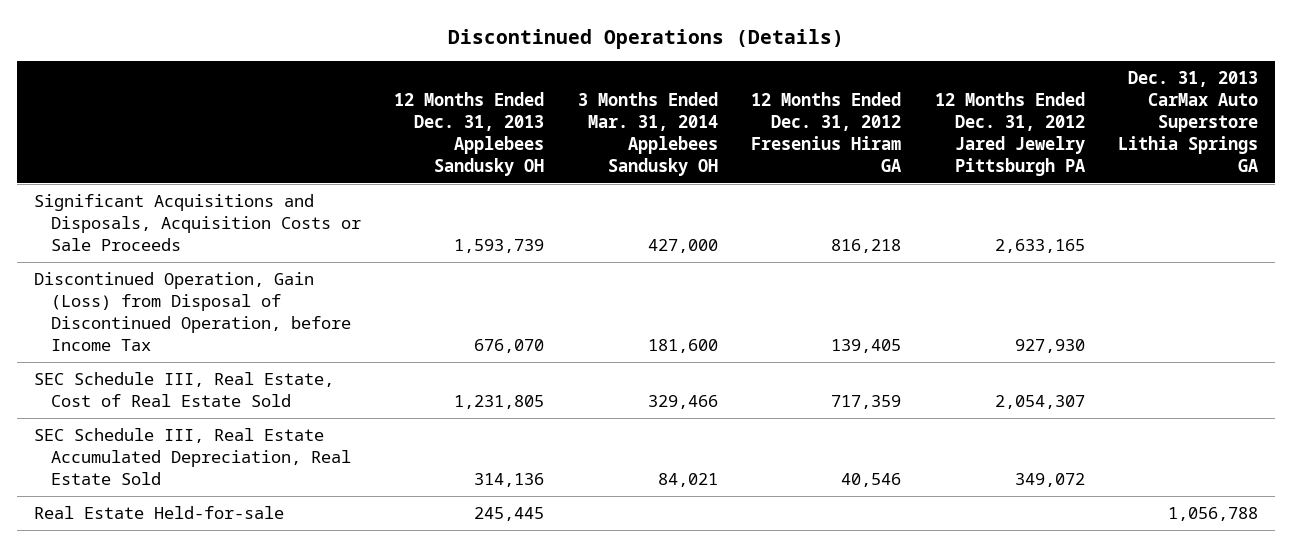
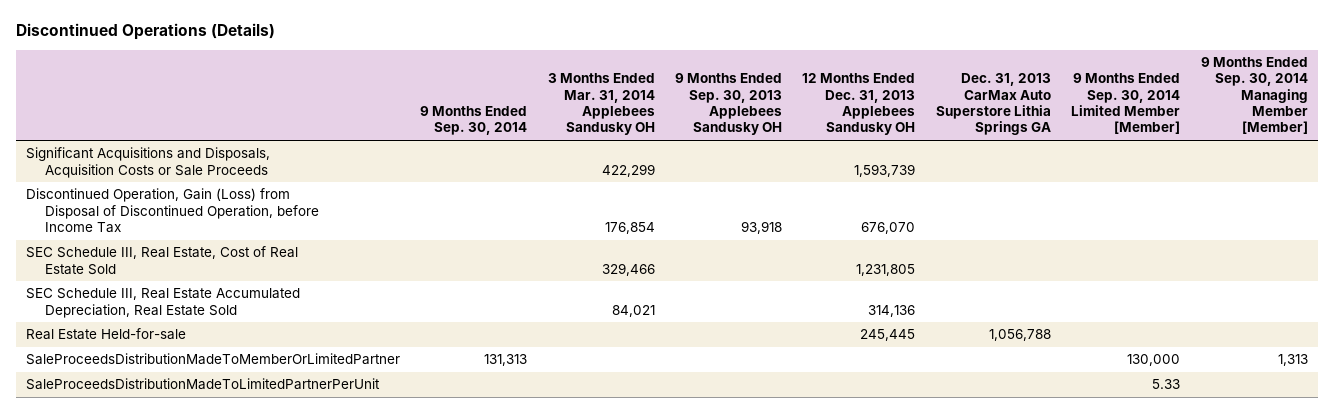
- | 12 Months Ended Dec. 31, 2013 Applebees Sandusky OH | 3 Months Ended Mar. 31, 2014 Applebees Sandusky OH | 12 Months Ended Dec. 31, 2012 Fresenius Hiram GA | 12 Months Ended Dec. 31, 2012 Jared Jewelry Pittsburgh PA | Dec. 31, 2013 CarMax Auto Superstore Lithia Springs GA
+ | 9 Months Ended Sep. 30, 2014 | 3 Months Ended Mar. 31, 2014 Applebees Sandusky OH | 9 Months Ended Sep. 30, 2013 Applebees Sandusky OH | 12 Months Ended Dec. 31, 2013 Applebees Sandusky OH | Dec. 31, 2013 CarMax Auto Superstore Lithia Springs GA | 9 Months Ended Sep. 30, 2014 Limited Member [Member] | 9 Months Ended Sep. 30, 2014 Managing Member [Member]
- Significant Acquisitions and Disposals, Acquisition Costs or Sale Proceeds | 1,593,739 | 427,000 | 816,218 | 2,633,165 |
- Discontinued Operation, Gain (Loss) from Disposal of Discontinued Operation, before Income Tax | 676,070 | 181,600 | 139,405 | 927,930 |
+ Significant Acquisitions and Disposals, Acquisition Costs or Sale Proceeds | | 422,299 | | 1,593,739 | | |
+ Discontinued Operation, Gain (Loss) from Disposal of Discontinued Operation, before Income Tax | | 176,854 | 93,918 | 676,070 | | |
+ SaleProceedsDistributionMadeToMemberOrLimitedPartner | 131,313 | | | | | 130,000 | 1,313
+ SaleProceedsDistributionMadeToLimitedPartnerPerUnit | | | | | | 5.33 |

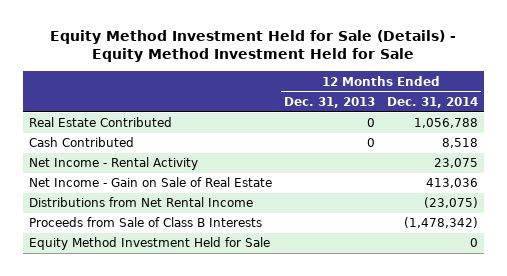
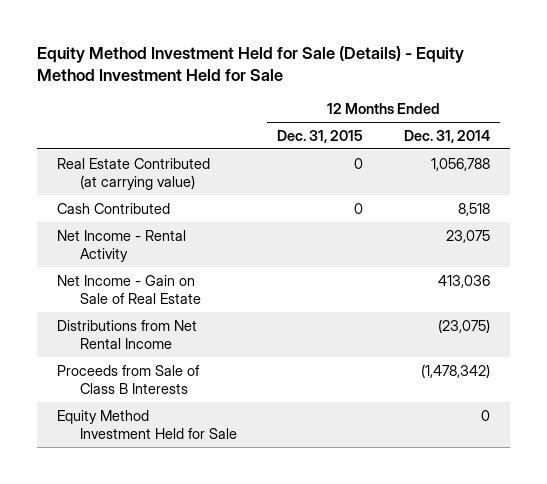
- | 12 Months Ended Dec. 31, 2013 | 12 Months Ended Dec. 31, 2014
+ | 12 Months Ended Dec. 31, 2015 | 12 Months Ended Dec. 31, 2014
- Real Estate Contributed | 0 | 1,056,788
+ Real Estate Contributed (at carrying value) | 0 | 1,056,788

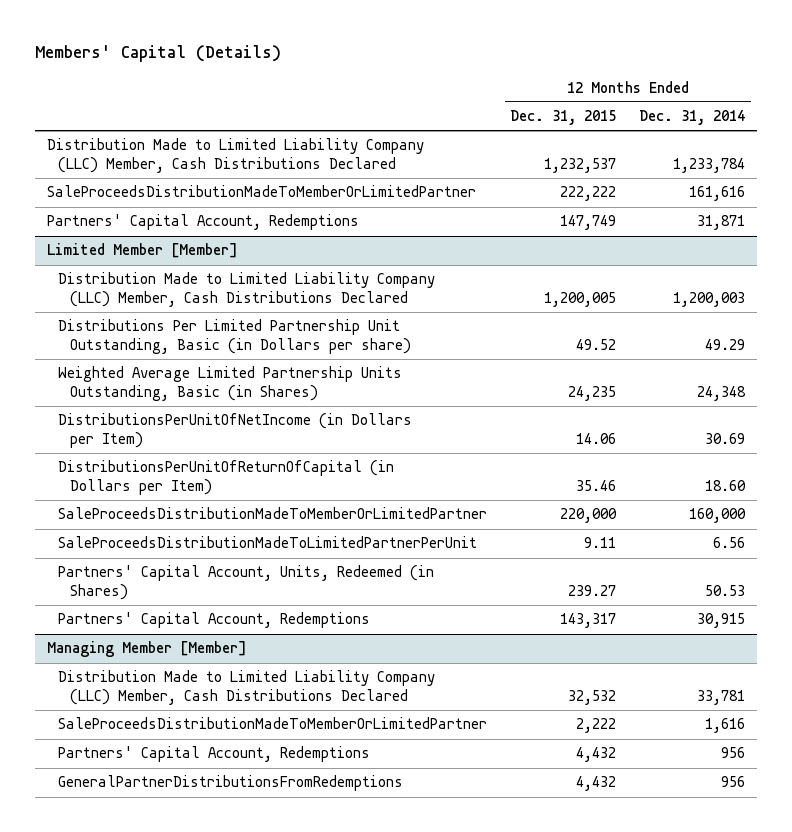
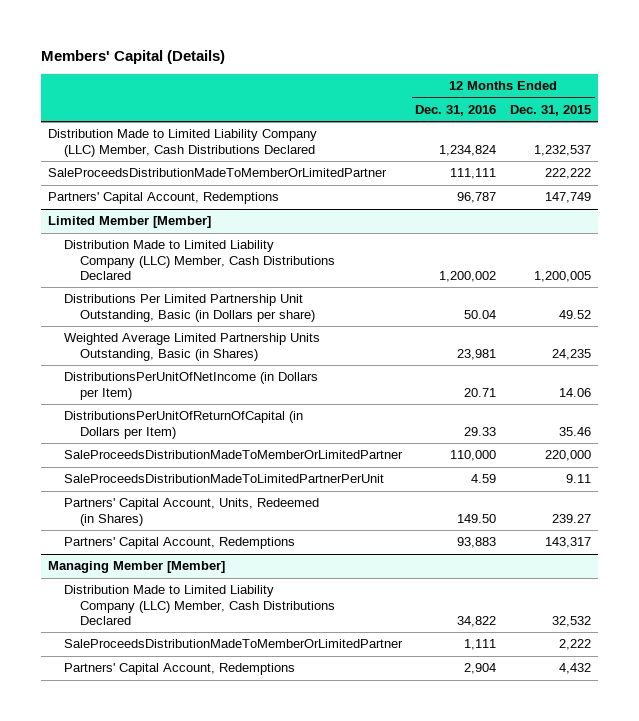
- | 12 Months Ended Dec. 31, 2015 | 12 Months Ended Dec. 31, 2014
+ | 12 Months Ended Dec. 31, 2016 | 12 Months Ended Dec. 31, 2015
@ Managing Member [Member]
- GeneralPartnerDistributionsFromRedemptions | 4,432 | 956

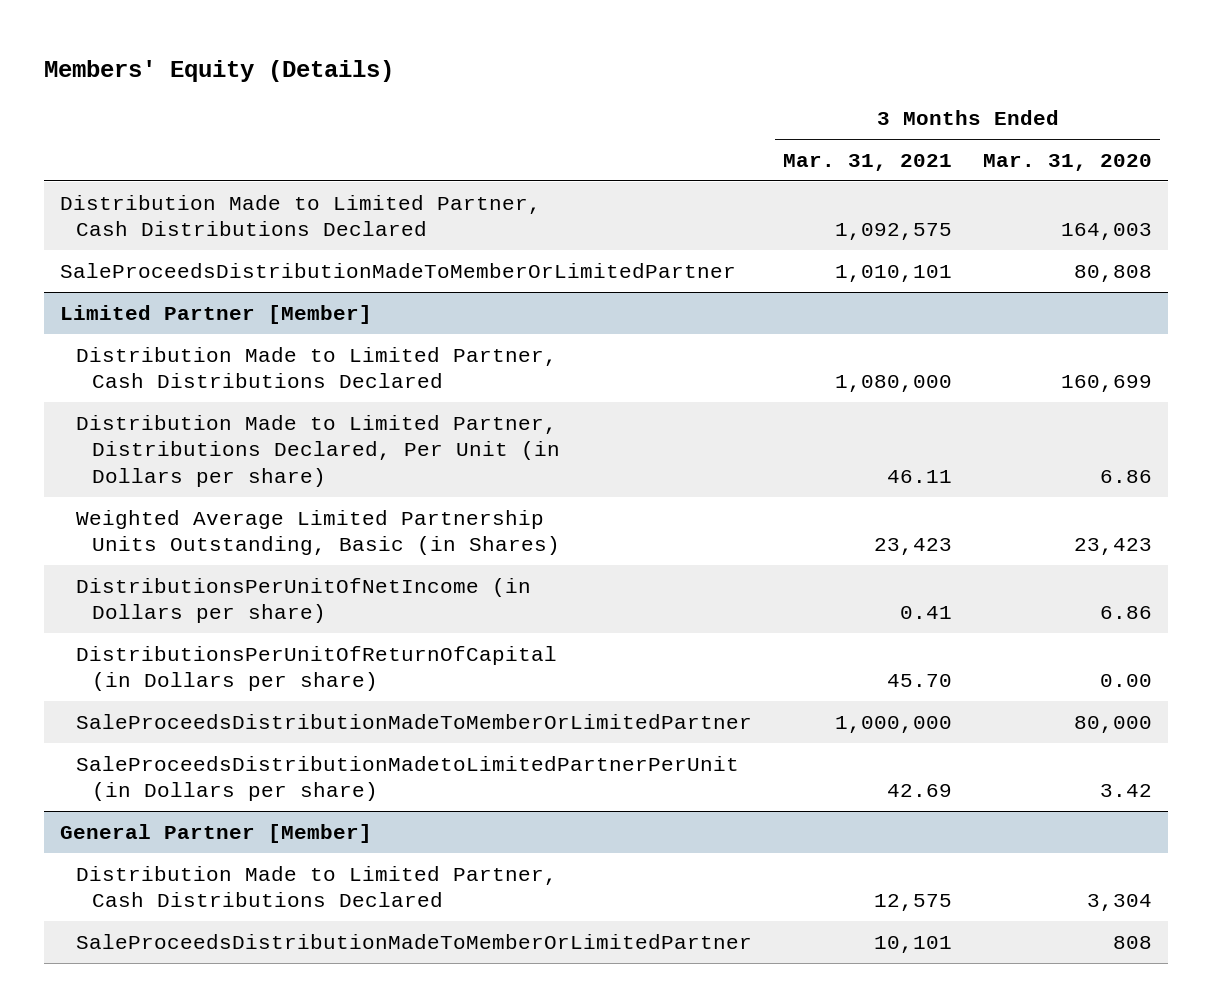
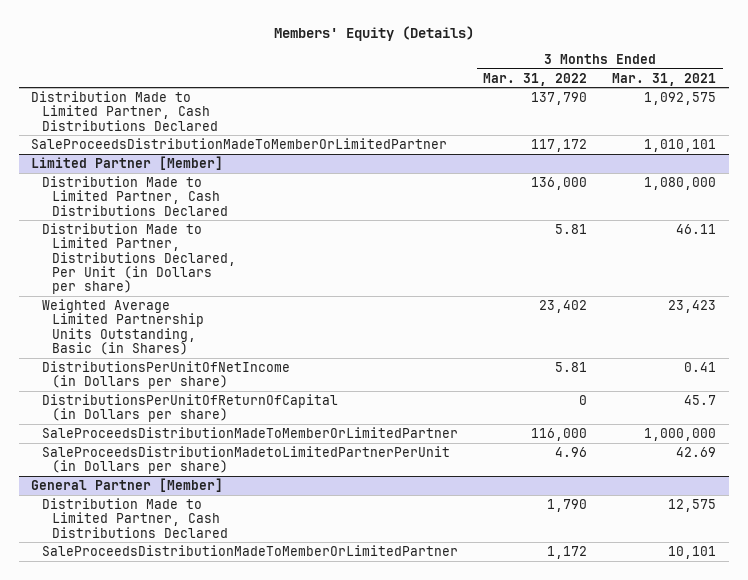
- | 3 Months Ended Mar. 31, 2021 | 3 Months Ended Mar. 31, 2020
+ | 3 Months Ended Mar. 31, 2022 | 3 Months Ended Mar. 31, 2021
@ Limited Partner [Member]
- DistributionsPerUnitOfReturnOfCapital (in Dollars per share) | 45.70 | 0.00
+ DistributionsPerUnitOfReturnOfCapital (in Dollars per share) | 0 | 45.7

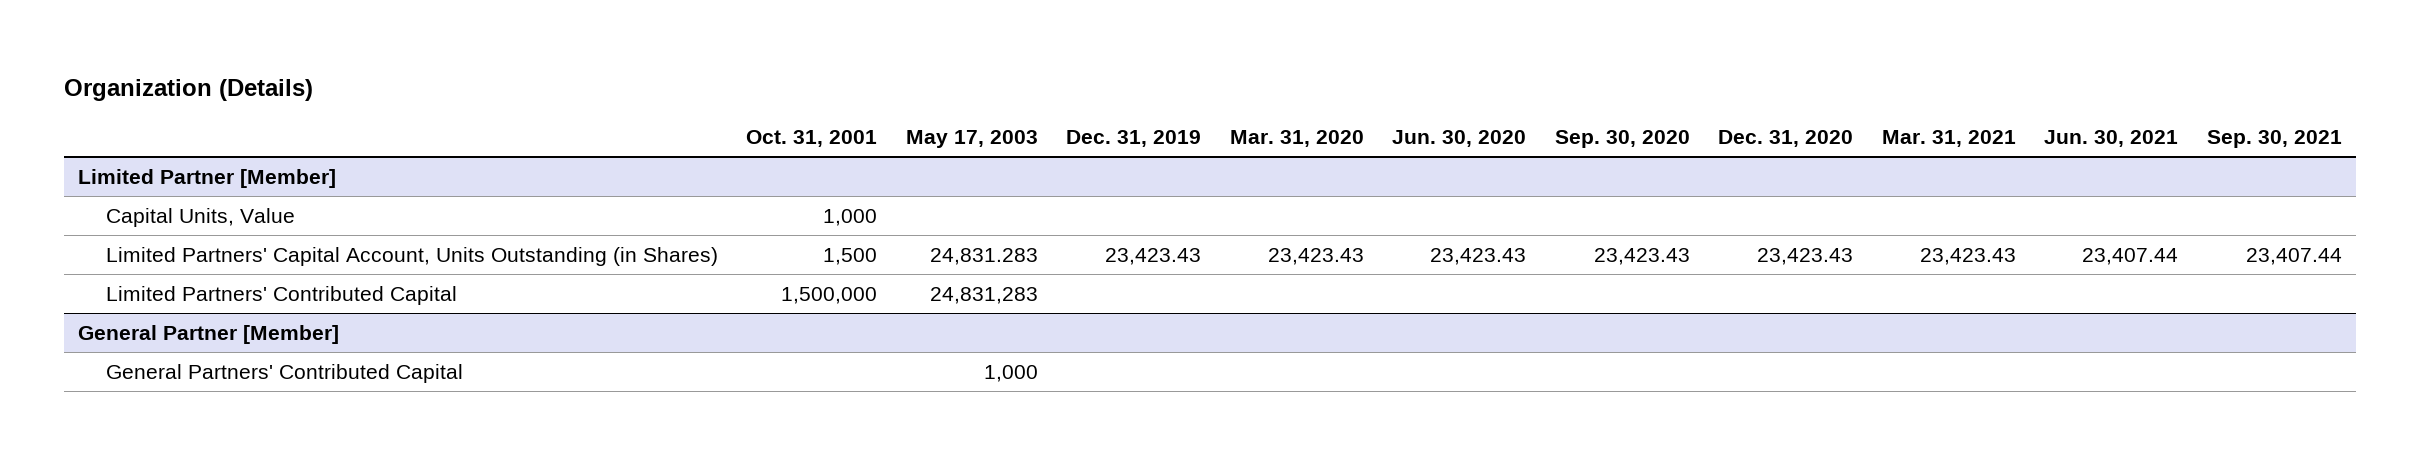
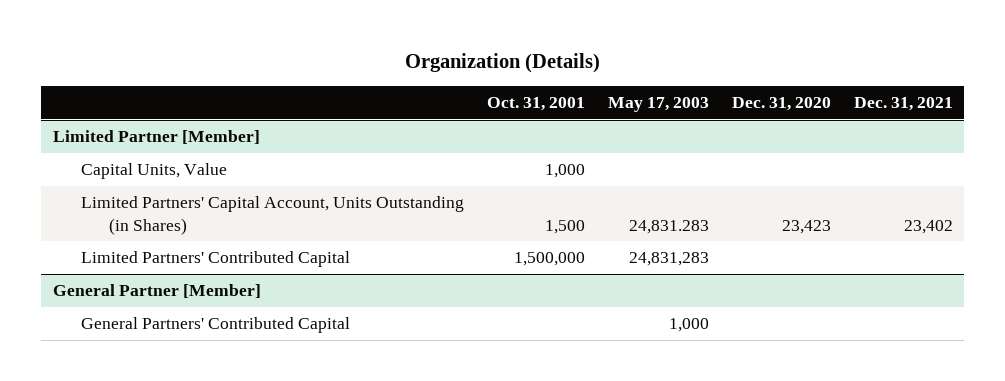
- | Oct. 31, 2001 | May 17, 2003 | Dec. 31, 2019 | Mar. 31, 2020 | Jun. 30, 2020 | Sep. 30, 2020 | Dec. 31, 2020 | Mar. 31, 2021 | Jun. 30, 2021 | Sep. 30, 2021
+ | Oct. 31, 2001 | May 17, 2003 | Dec. 31, 2020 | Dec. 31, 2021
@ Limited Partner [Member]
- Limited Partners' Capital Account, Units Outstanding (in Shares) | 1,500 | 24,831.283 | 23,423.43 | 23,423.43 | 23,423.43 | 23,423.43 | 23,423.43 | 23,423.43 | 23,407.44 | 23,407.44
+ Limited Partners' Capital Account, Units Outstanding (in Shares) | 1,500 | 24,831.283 | 23,423 | 23,402

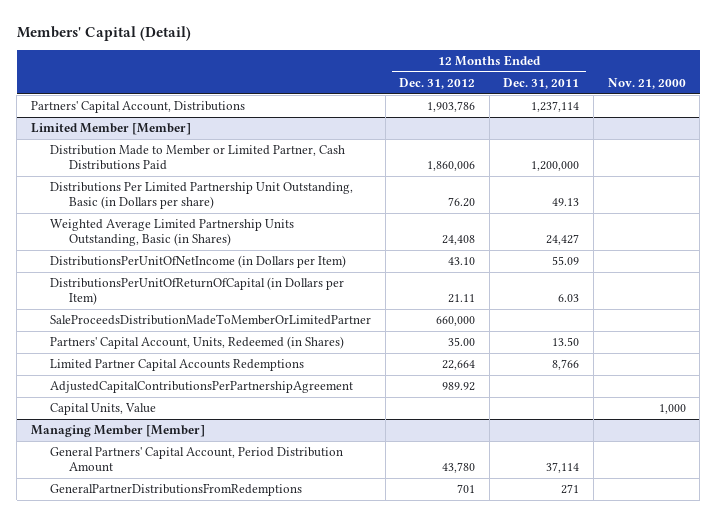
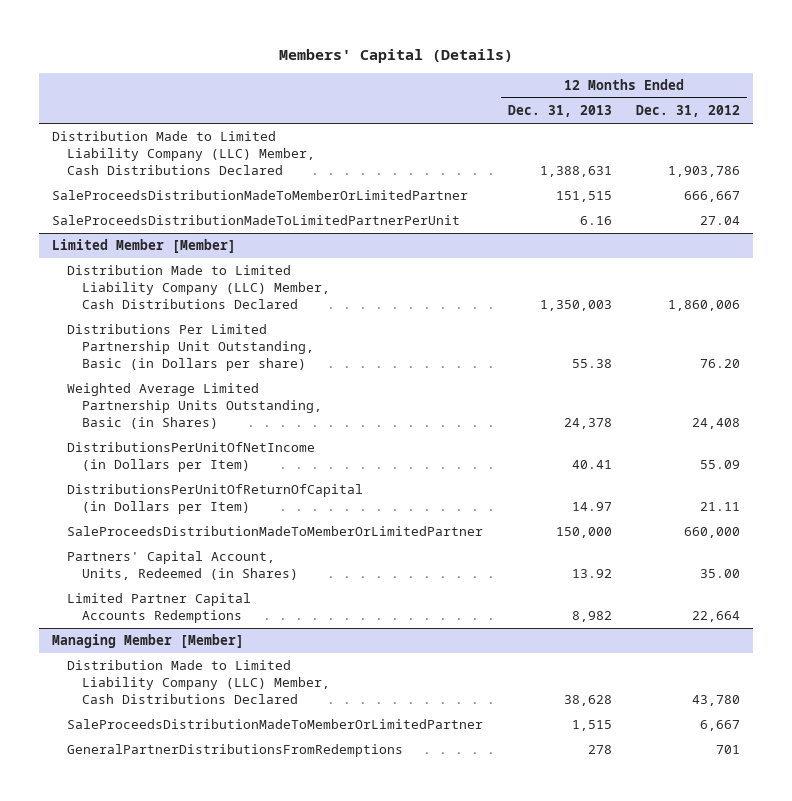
- Members' Capital (Detail)
+ Members' Capital (Details)
- | 12 Months Ended Dec. 31, 2012 | 12 Months Ended Dec. 31, 2011 | Nov. 21, 2000
+ | 12 Months Ended Dec. 31, 2013 | 12 Months Ended Dec. 31, 2012
- Partners' Capital Account, Distributions | 1,903,786 | 1,237,114 |
+ Distribution Made to Limited Liability Company (LLC) Member, Cash Distributions Declared | 1,388,631 | 1,903,786
+ SaleProceedsDistributionMadeToMemberOrLimitedPartner | 151,515 | 666,667
+ SaleProceedsDistributionMadeToLimitedPartnerPerUnit | 6.16 | 27.04
@ Limited Member [Member]
- Distribution Made to Member or Limited Partner, Cash Distributions Paid | 1,860,006 | 1,200,000 |
+ Distribution Made to Limited Liability Company (LLC) Member, Cash Distributions Declared | 1,350,003 | 1,860,006
- DistributionsPerUnitOfNetIncome (in Dollars per Item) | 43.10 | 55.09 |
+ DistributionsPerUnitOfNetIncome (in Dollars per Item) | 40.41 | 55.09
- AdjustedCapitalContributionsPerPartnershipAgreement | 989.92 | |
- Capital Units, Value | | | 1,000
@ Managing Member [Member]
- General Partners' Capital Account, Period Distribution Amount | 43,780 | 37,114 |
+ Distribution Made to Limited Liability Company (LLC) Member, Cash Distributions Declared | 38,628 | 43,780
+ SaleProceedsDistributionMadeToMemberOrLimitedPartner | 1,515 | 6,667

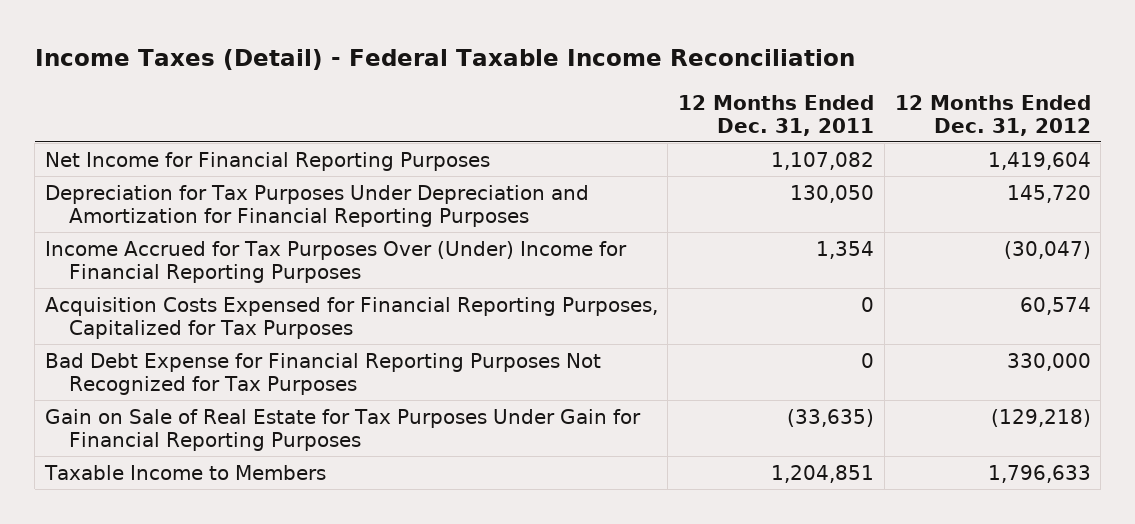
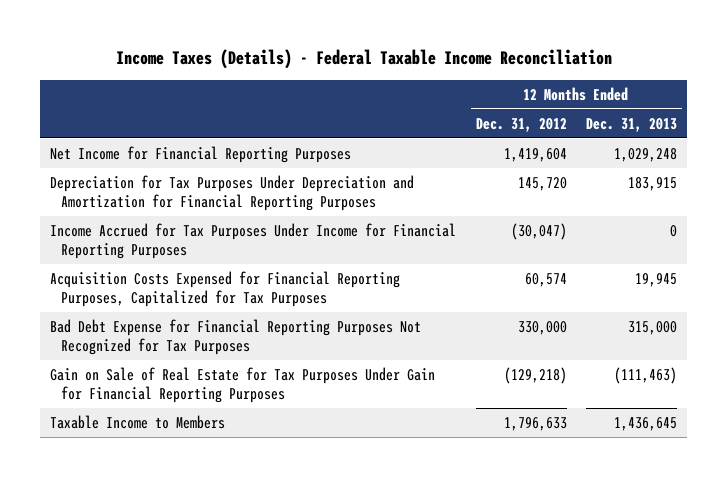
- Income Taxes (Detail) - Federal Taxable Income Reconciliation
+ Income Taxes (Details) - Federal Taxable Income Reconciliation
- | 12 Months Ended Dec. 31, 2011 | 12 Months Ended Dec. 31, 2012
+ | 12 Months Ended Dec. 31, 2012 | 12 Months Ended Dec. 31, 2013
- Income Accrued for Tax Purposes Over (Under) Income for Financial Reporting Purposes | 1,354 | (30,047)
+ Income Accrued for Tax Purposes Under Income for Financial Reporting Purposes | (30,047) | 0

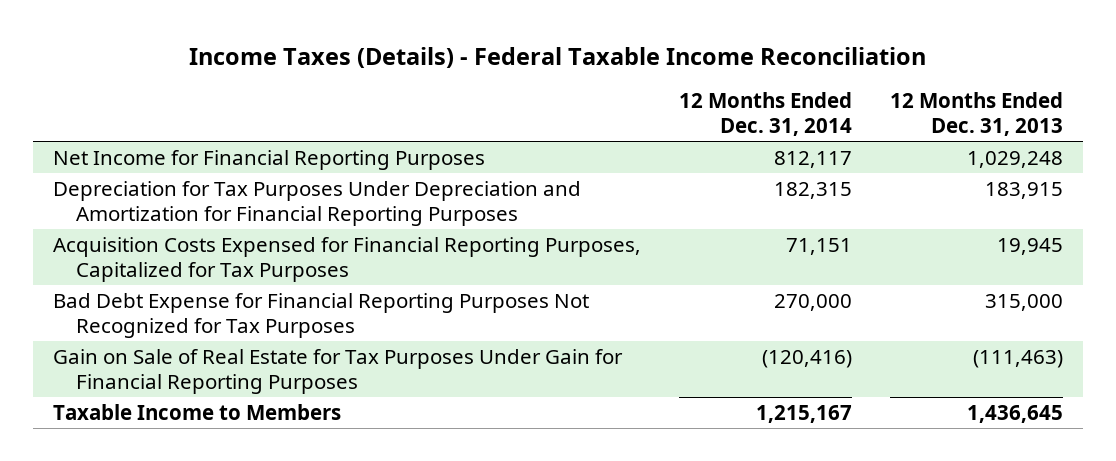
- | 12 Months Ended Dec. 31, 2012 | 12 Months Ended Dec. 31, 2013
+ | 12 Months Ended Dec. 31, 2014 | 12 Months Ended Dec. 31, 2013
- Income Accrued for Tax Purposes Under Income for Financial Reporting Purposes | (30,047) | 0

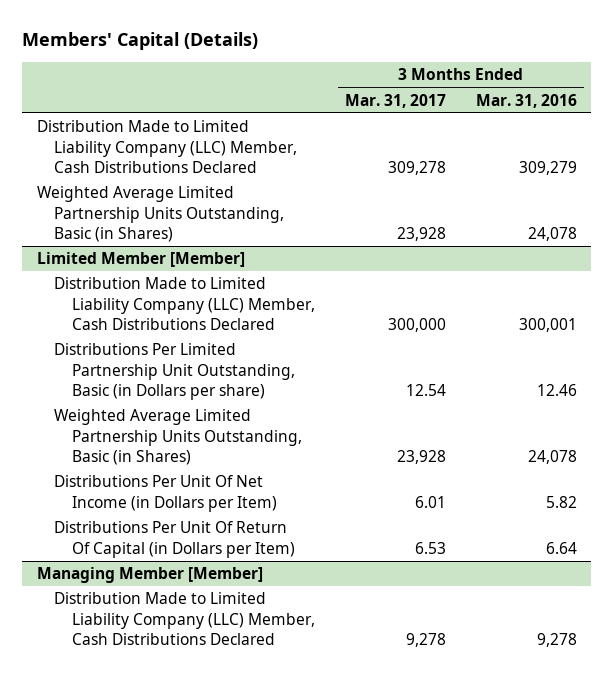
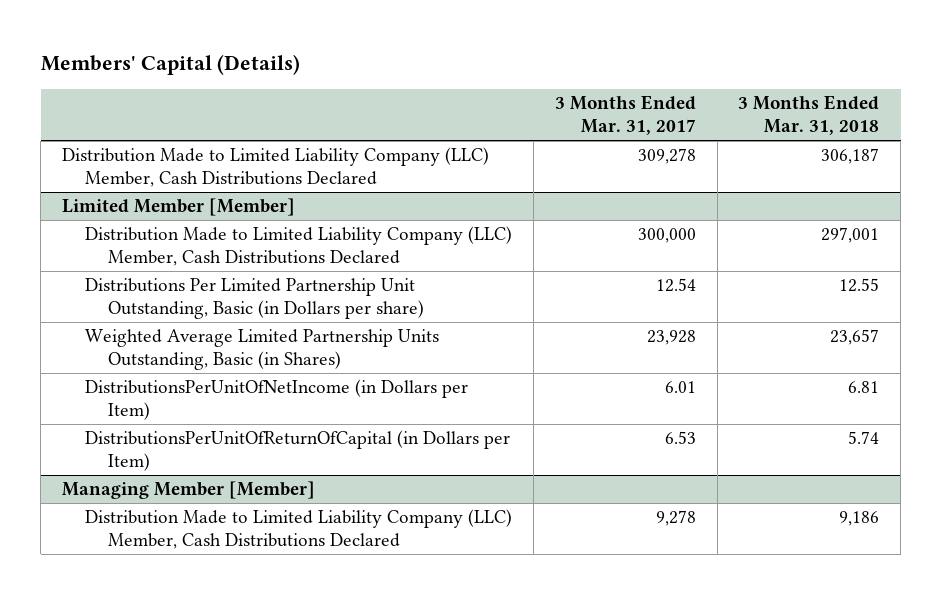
- | 3 Months Ended Mar. 31, 2017 | 3 Months Ended Mar. 31, 2016
+ | 3 Months Ended Mar. 31, 2017 | 3 Months Ended Mar. 31, 2018
- Weighted Average Limited Partnership Units Outstanding, Basic (in Shares) | 23,928 | 24,078
@ Limited Member [Member]
- Distributions Per Unit Of Net Income (in Dollars per Item) | 6.01 | 5.82
- Distributions Per Unit Of Return Of Capital (in Dollars per Item) | 6.53 | 6.64
+ DistributionsPerUnitOfNetIncome (in Dollars per Item) | 6.01 | 6.81
+ DistributionsPerUnitOfReturnOfCapital (in Dollars per Item) | 6.53 | 5.74

